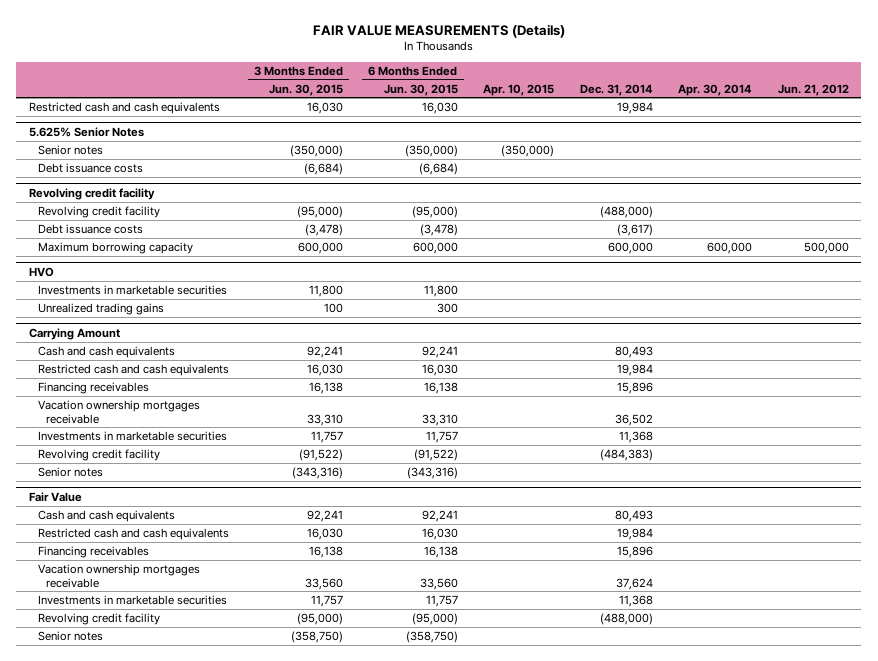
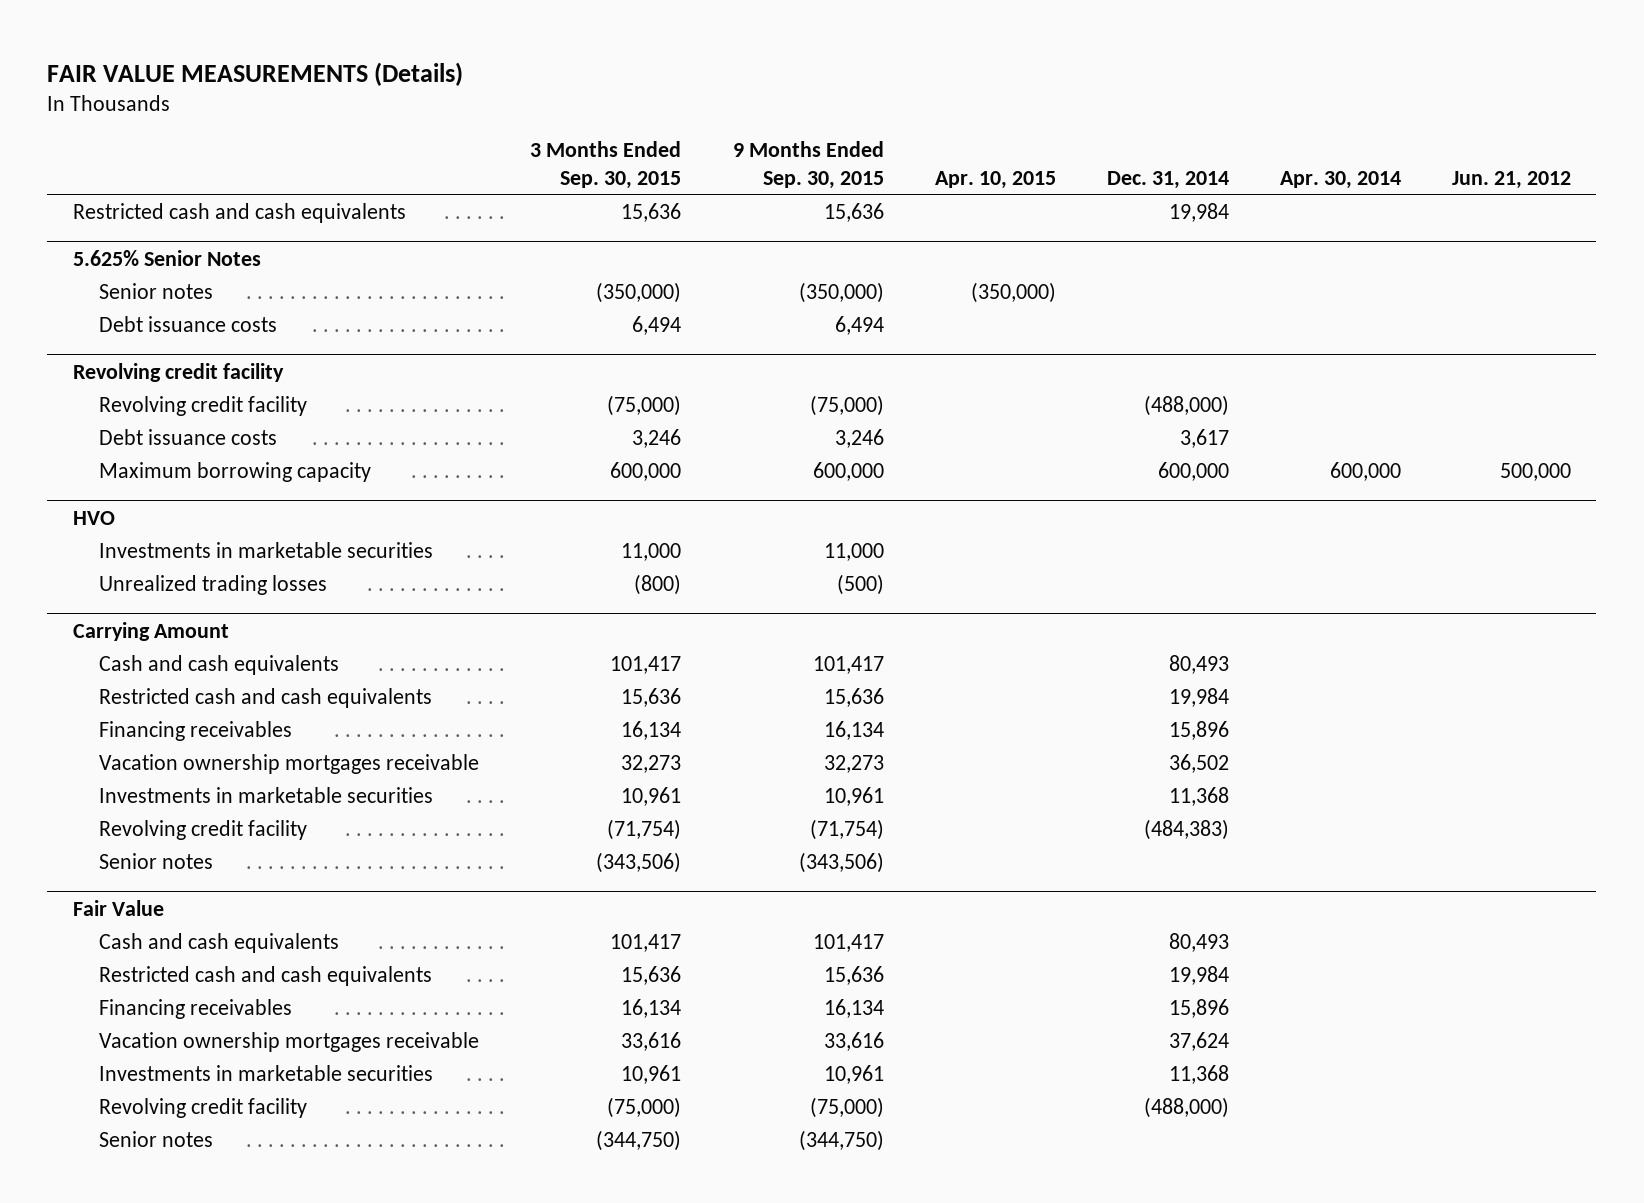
- | 3 Months Ended Jun. 30, 2015 | 6 Months Ended Jun. 30, 2015 | Apr. 10, 2015 | Dec. 31, 2014 | Apr. 30, 2014 | Jun. 21, 2012
+ | 3 Months Ended Sep. 30, 2015 | 9 Months Ended Sep. 30, 2015 | Apr. 10, 2015 | Dec. 31, 2014 | Apr. 30, 2014 | Jun. 21, 2012
@ Revolving credit facility
- Debt issuance costs | (3,478) | (3,478) | | (3,617) | |
+ Debt issuance costs | 3,246 | 3,246 | | 3,617 | |
@ HVO
- Unrealized trading gains | 100 | 300 | | | |
+ Unrealized trading losses | (800) | (500) | | | |

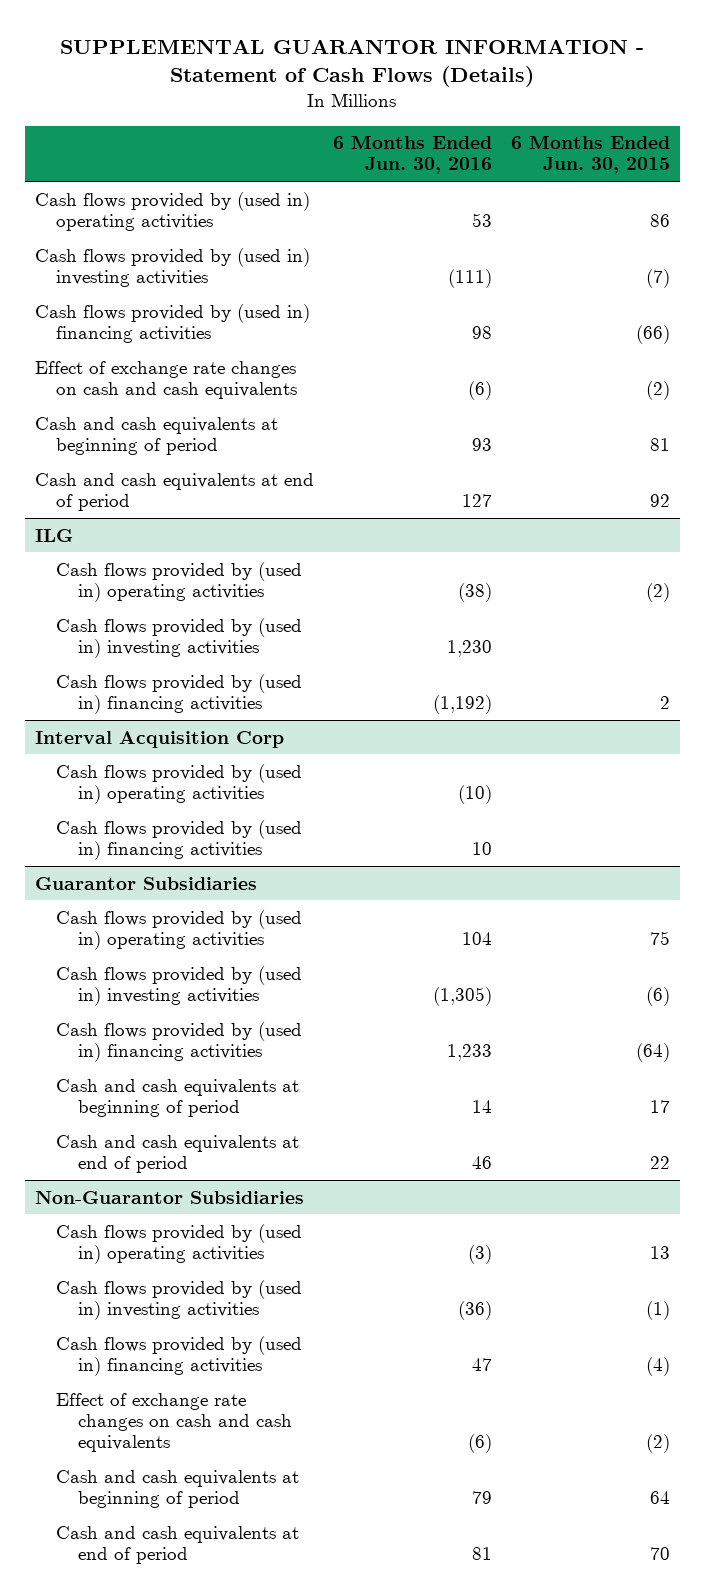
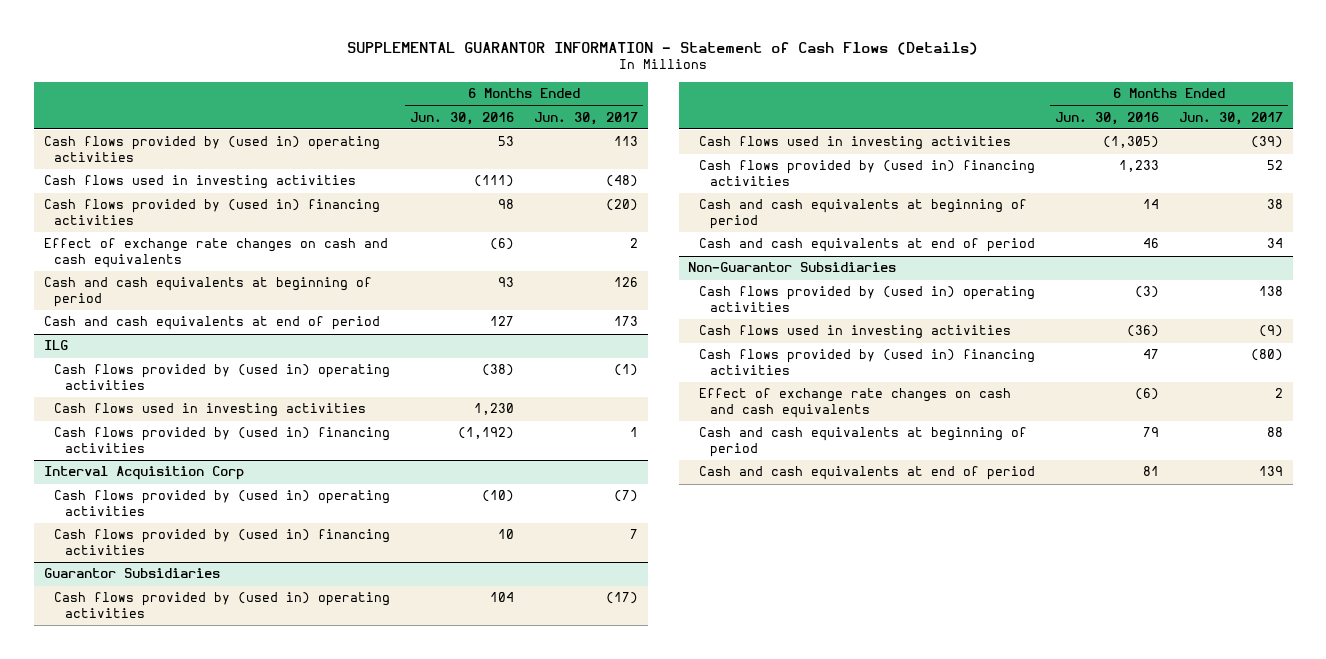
- | 6 Months Ended Jun. 30, 2016 | 6 Months Ended Jun. 30, 2015
+ | 6 Months Ended Jun. 30, 2016 | 6 Months Ended Jun. 30, 2017
- Cash flows provided by (used in) investing activities | (111) | (7)
+ Cash flows used in investing activities | (111) | (48)
@ ILG
- Cash flows provided by (used in) investing activities | 1,230 |
+ Cash flows used in investing activities | 1,230 |
@ Guarantor Subsidiaries
- Cash flows provided by (used in) investing activities | (1,305) | (6)
+ Cash flows used in investing activities | (1,305) | (39)
@ Non-Guarantor Subsidiaries
- Cash flows provided by (used in) investing activities | (36) | (1)
+ Cash flows used in investing activities | (36) | (9)

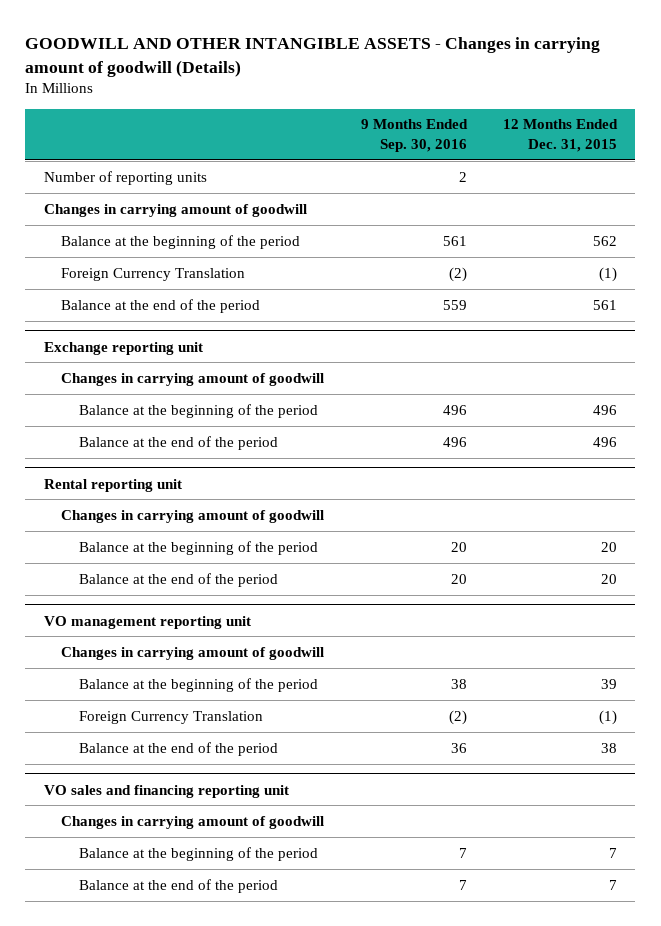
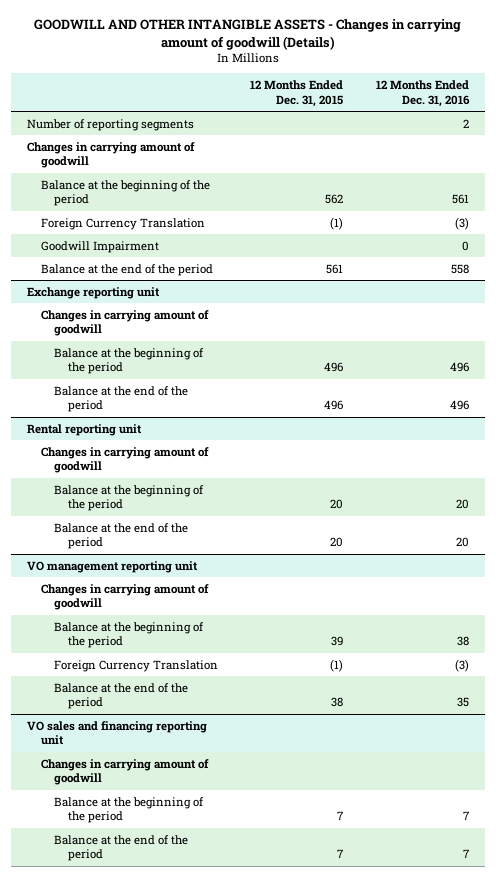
- | 9 Months Ended Sep. 30, 2016 | 12 Months Ended Dec. 31, 2015
+ | 12 Months Ended Dec. 31, 2015 | 12 Months Ended Dec. 31, 2016
- Number of reporting units | 2 |
+ Number of reporting segments | | 2
+ Goodwill Impairment | | 0

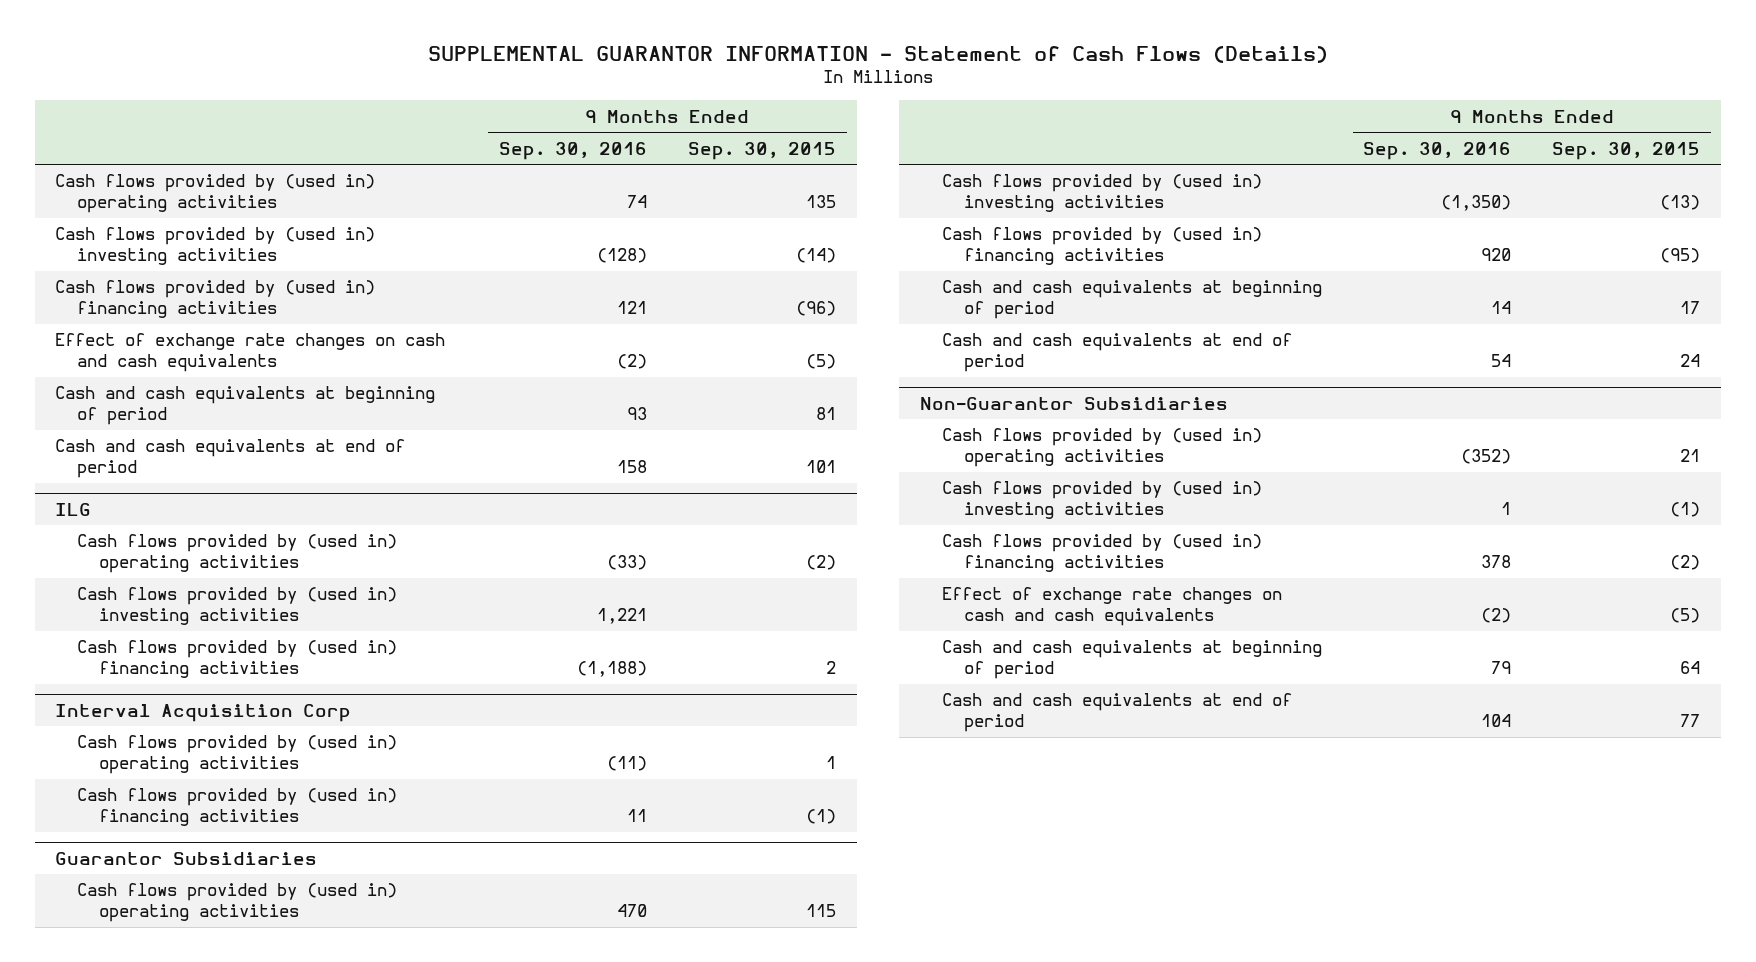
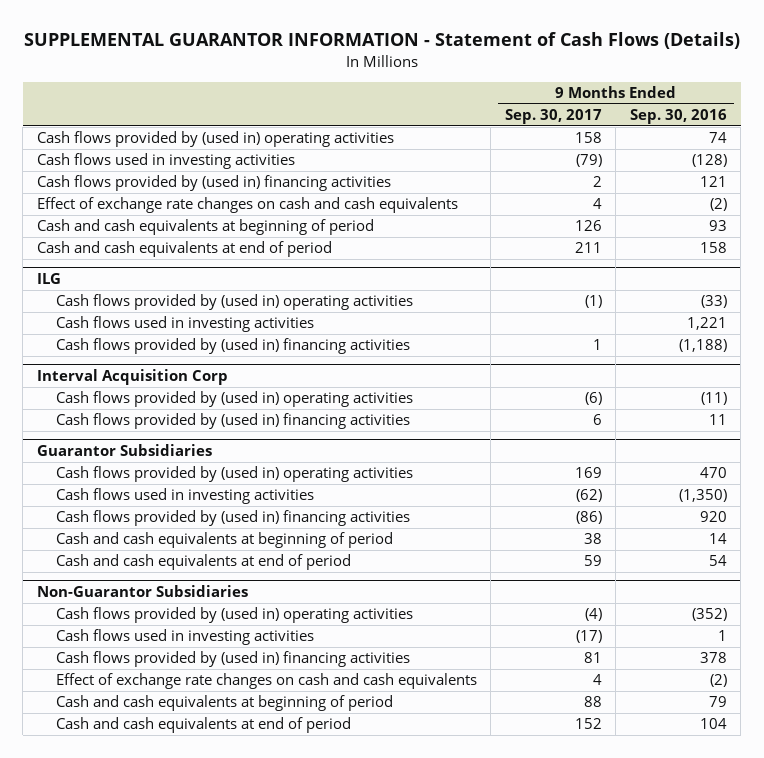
- | 9 Months Ended Sep. 30, 2016 | 9 Months Ended Sep. 30, 2015
+ | 9 Months Ended Sep. 30, 2017 | 9 Months Ended Sep. 30, 2016
- Cash flows provided by (used in) investing activities | (128) | (14)
+ Cash flows used in investing activities | (79) | (128)
@ ILG
- Cash flows provided by (used in) investing activities | 1,221 |
+ Cash flows used in investing activities | | 1,221
@ Guarantor Subsidiaries
- Cash flows provided by (used in) investing activities | (1,350) | (13)
+ Cash flows used in investing activities | (62) | (1,350)
@ Non-Guarantor Subsidiaries
- Cash flows provided by (used in) investing activities | 1 | (1)
+ Cash flows used in investing activities | (17) | 1

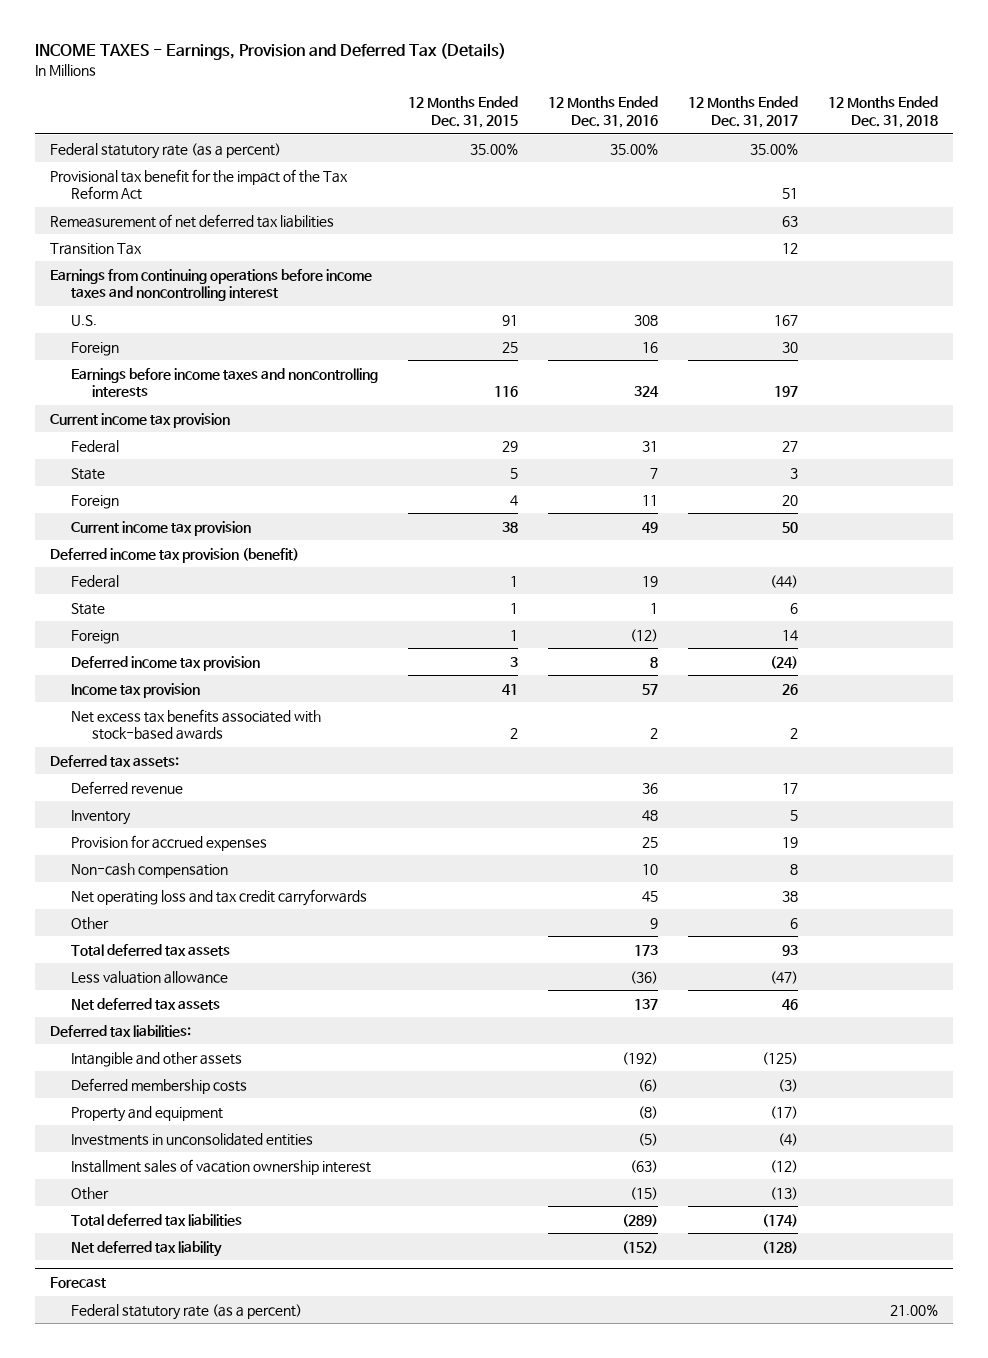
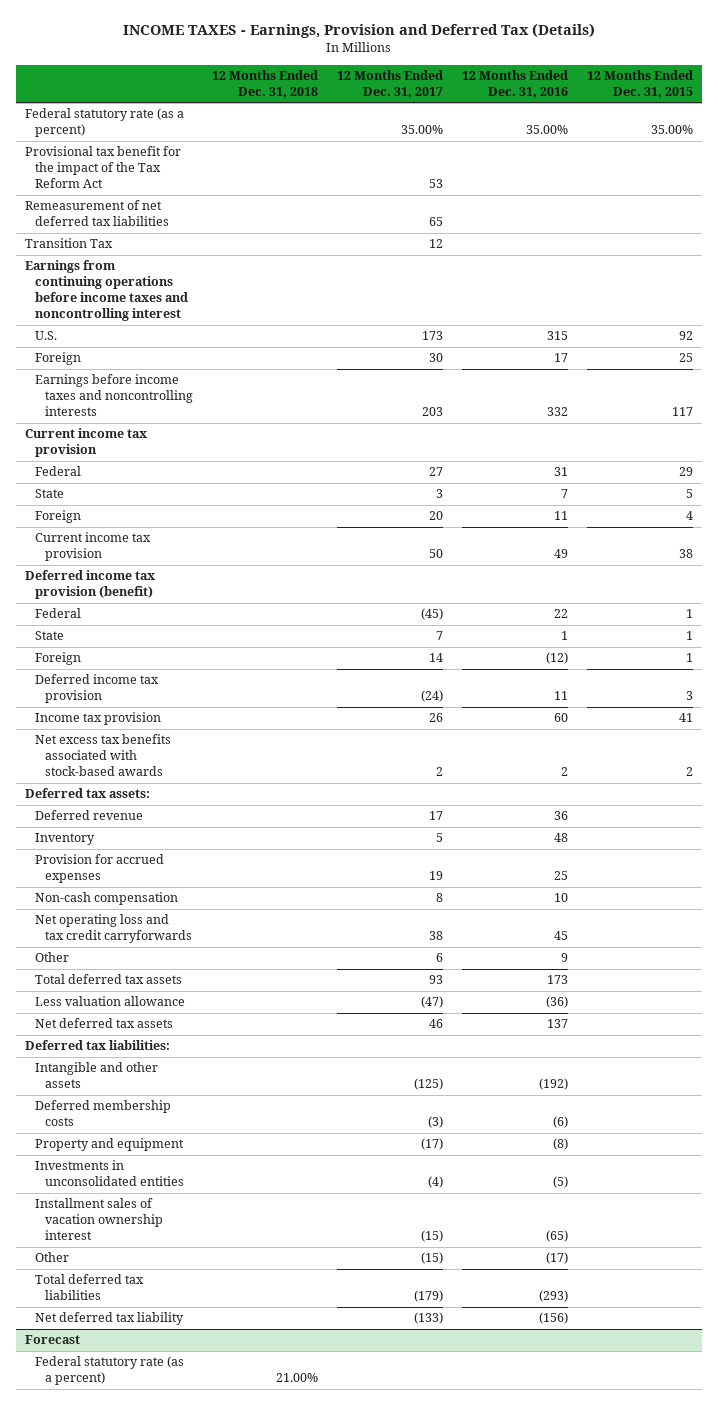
- | 12 Months Ended Dec. 31, 2015 | 12 Months Ended Dec. 31, 2016 | 12 Months Ended Dec. 31, 2017 | 12 Months Ended Dec. 31, 2018
+ | 12 Months Ended Dec. 31, 2018 | 12 Months Ended Dec. 31, 2017 | 12 Months Ended Dec. 31, 2016 | 12 Months Ended Dec. 31, 2015
- Provisional tax benefit for the impact of the Tax Reform Act | | | 51 |
- Remeasurement of net deferred tax liabilities | | | 63 |
+ Provisional tax benefit for the impact of the Tax Reform Act | | 53 | |
+ Remeasurement of net deferred tax liabilities | | 65 | |
- U.S. | 91 | 308 | 167 |
- Foreign | 25 | 16 | 30 |
- Earnings before income taxes and noncontrolling interests | 116 | 324 | 197 |
+ U.S. | | 173 | 315 | 92
+ Foreign | | 30 | 17 | 25
+ Earnings before income taxes and noncontrolling interests | | 203 | 332 | 117
- Federal | 1 | 19 | (44) |
- State | 1 | 1 | 6 |
+ Federal | | (45) | 22 | 1
+ State | | 7 | 1 | 1
- Deferred income tax provision | 3 | 8 | (24) |
- Income tax provision | 41 | 57 | 26 |
+ Deferred income tax provision | | (24) | 11 | 3
+ Income tax provision | | 26 | 60 | 41
- Installment sales of vacation ownership interest | | (63) | (12) |
- Other | | (15) | (13) |
- Total deferred tax liabilities | | (289) | (174) |
- Net deferred tax liability | | (152) | (128) |
+ Installment sales of vacation ownership interest | | (15) | (65) |
+ Other | | (15) | (17) |
+ Total deferred tax liabilities | | (179) | (293) |
+ Net deferred tax liability | | (133) | (156) |

